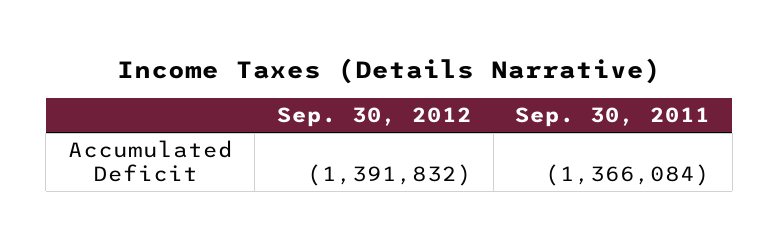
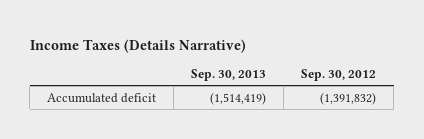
- | Sep. 30, 2012 | Sep. 30, 2011
+ | Sep. 30, 2013 | Sep. 30, 2012
- Accumulated Deficit | (1,391,832) | (1,366,084)
+ Accumulated deficit | (1,514,419) | (1,391,832)

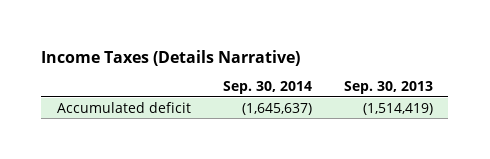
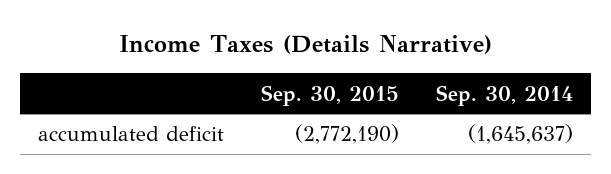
- | Sep. 30, 2014 | Sep. 30, 2013
+ | Sep. 30, 2015 | Sep. 30, 2014
- Accumulated deficit | (1,645,637) | (1,514,419)
+ accumulated deficit | (2,772,190) | (1,645,637)

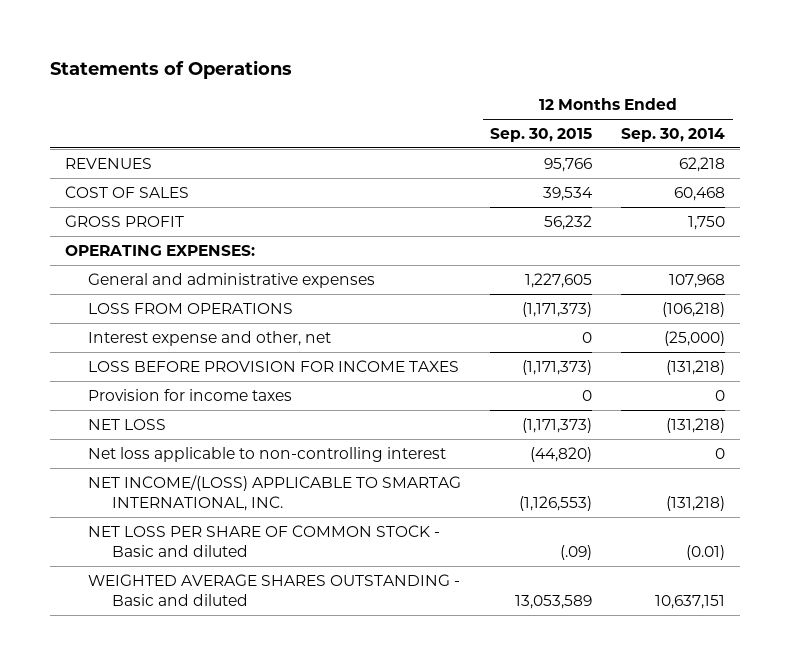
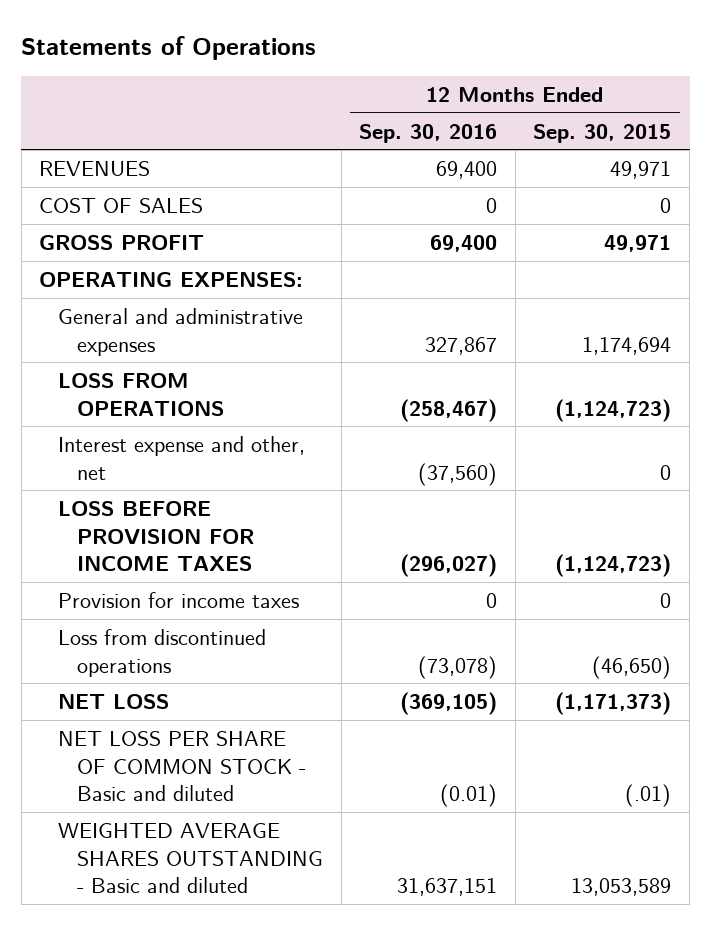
- | 12 Months Ended Sep. 30, 2015 | 12 Months Ended Sep. 30, 2014
+ | 12 Months Ended Sep. 30, 2016 | 12 Months Ended Sep. 30, 2015
- REVENUES | 95,766 | 62,218
- COST OF SALES | 39,534 | 60,468
- GROSS PROFIT | 56,232 | 1,750
+ REVENUES | 69,400 | 49,971
+ COST OF SALES | 0 | 0
+ GROSS PROFIT | 69,400 | 49,971
- General and administrative expenses | 1,227,605 | 107,968
- LOSS FROM OPERATIONS | (1,171,373) | (106,218)
+ General and administrative expenses | 327,867 | 1,174,694
+ LOSS FROM OPERATIONS | (258,467) | (1,124,723)
- LOSS BEFORE PROVISION FOR INCOME TAXES | (1,171,373) | (131,218)
+ LOSS BEFORE PROVISION FOR INCOME TAXES | (296,027) | (1,124,723)
+ Loss from discontinued operations | (73,078) | (46,650)
- Net loss applicable to non-controlling interest | (44,820) | 0
- NET INCOME/(LOSS) APPLICABLE TO SMARTAG INTERNATIONAL, INC. | (1,126,553) | (131,218)
- NET LOSS PER SHARE OF COMMON STOCK - Basic and diluted | (.09) | (0.01)
+ NET LOSS PER SHARE OF COMMON STOCK - Basic and diluted | (0.01) | (.01)

